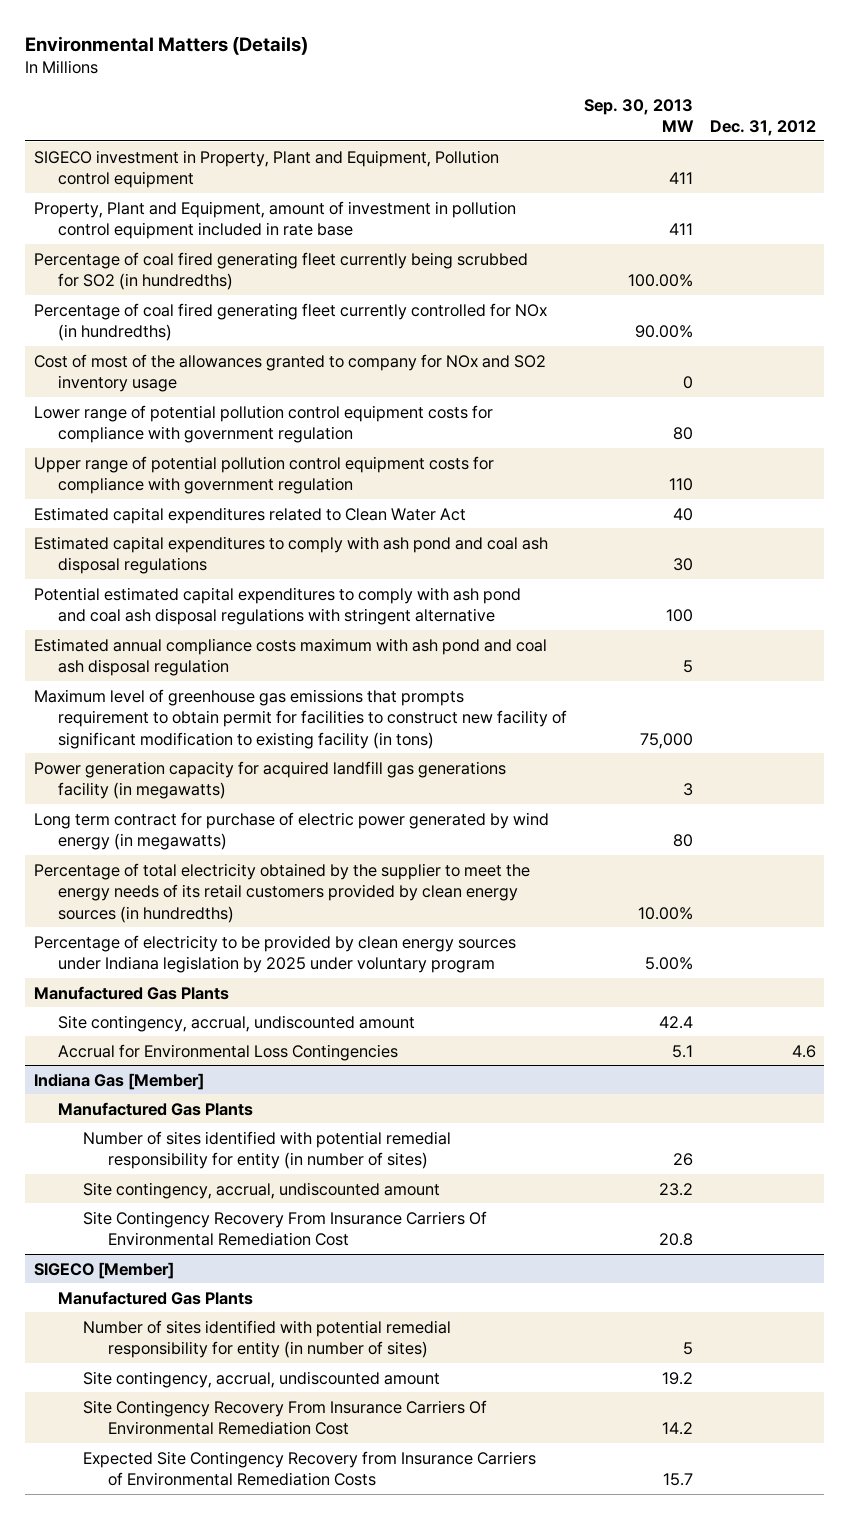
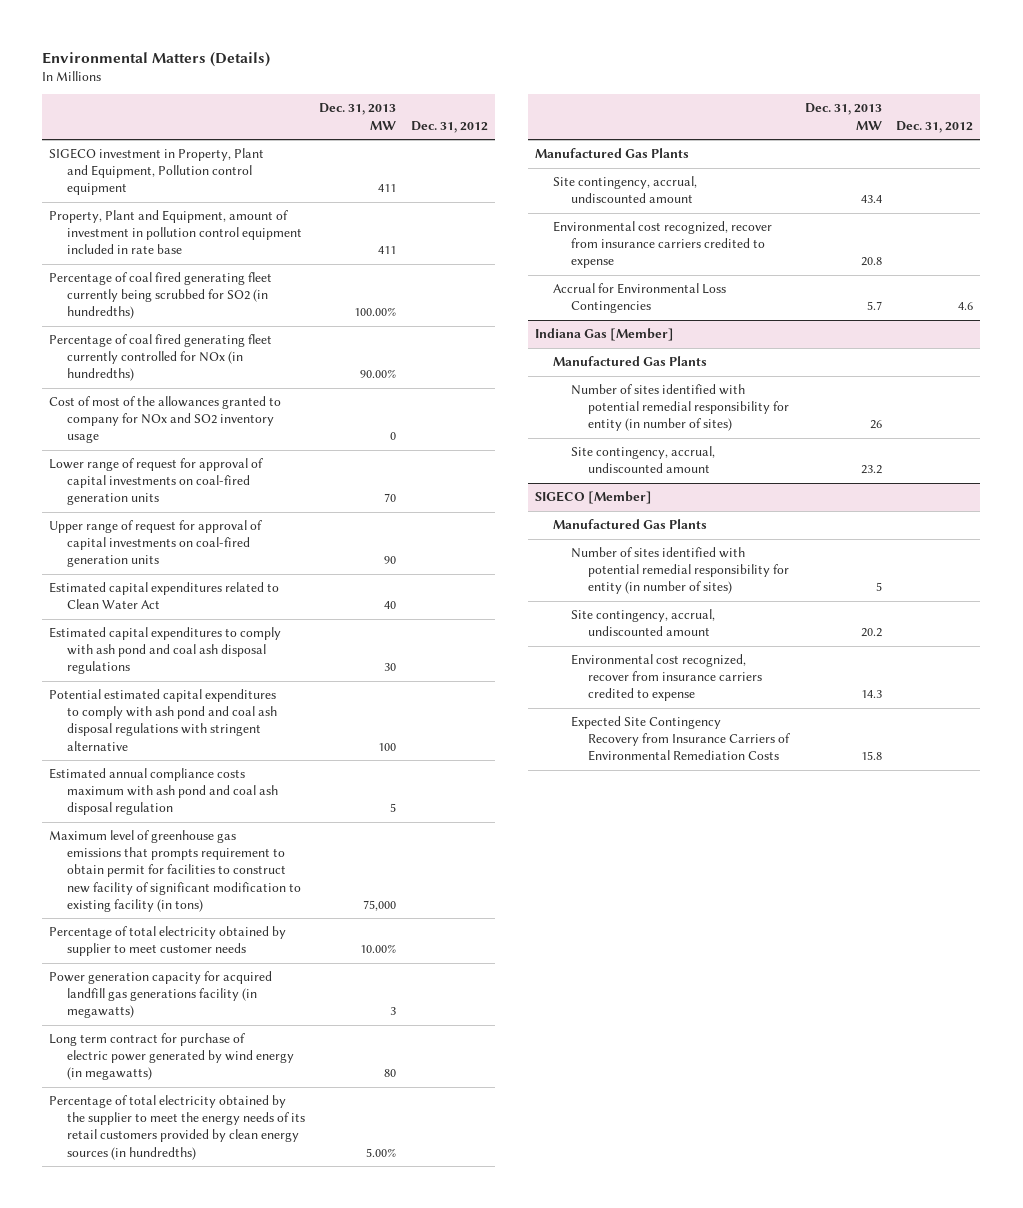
- | Sep. 30, 2013 MW | Dec. 31, 2012
+ | Dec. 31, 2013 MW | Dec. 31, 2012
- Lower range of potential pollution control equipment costs for compliance with government regulation | 80 |
- Upper range of potential pollution control equipment costs for compliance with government regulation | 110 |
+ Lower range of request for approval of capital investments on coal-fired generation units | 70 |
+ Upper range of request for approval of capital investments on coal-fired generation units | 90 |
+ Percentage of total electricity obtained by supplier to meet customer needs | 10.00% |
- Percentage of electricity to be provided by clean energy sources under Indiana legislation by 2025 under voluntary program | 5.00% |
+ Environmental cost recognized, recover from insurance carriers credited to expense | 20.8 |
@ Indiana Gas [Member]
- Site Contingency Recovery From Insurance Carriers Of Environmental Remediation Cost | 20.8 |
@ SIGECO [Member]
- Site Contingency Recovery From Insurance Carriers Of Environmental Remediation Cost | 14.2 |
+ Environmental cost recognized, recover from insurance carriers credited to expense | 14.3 |

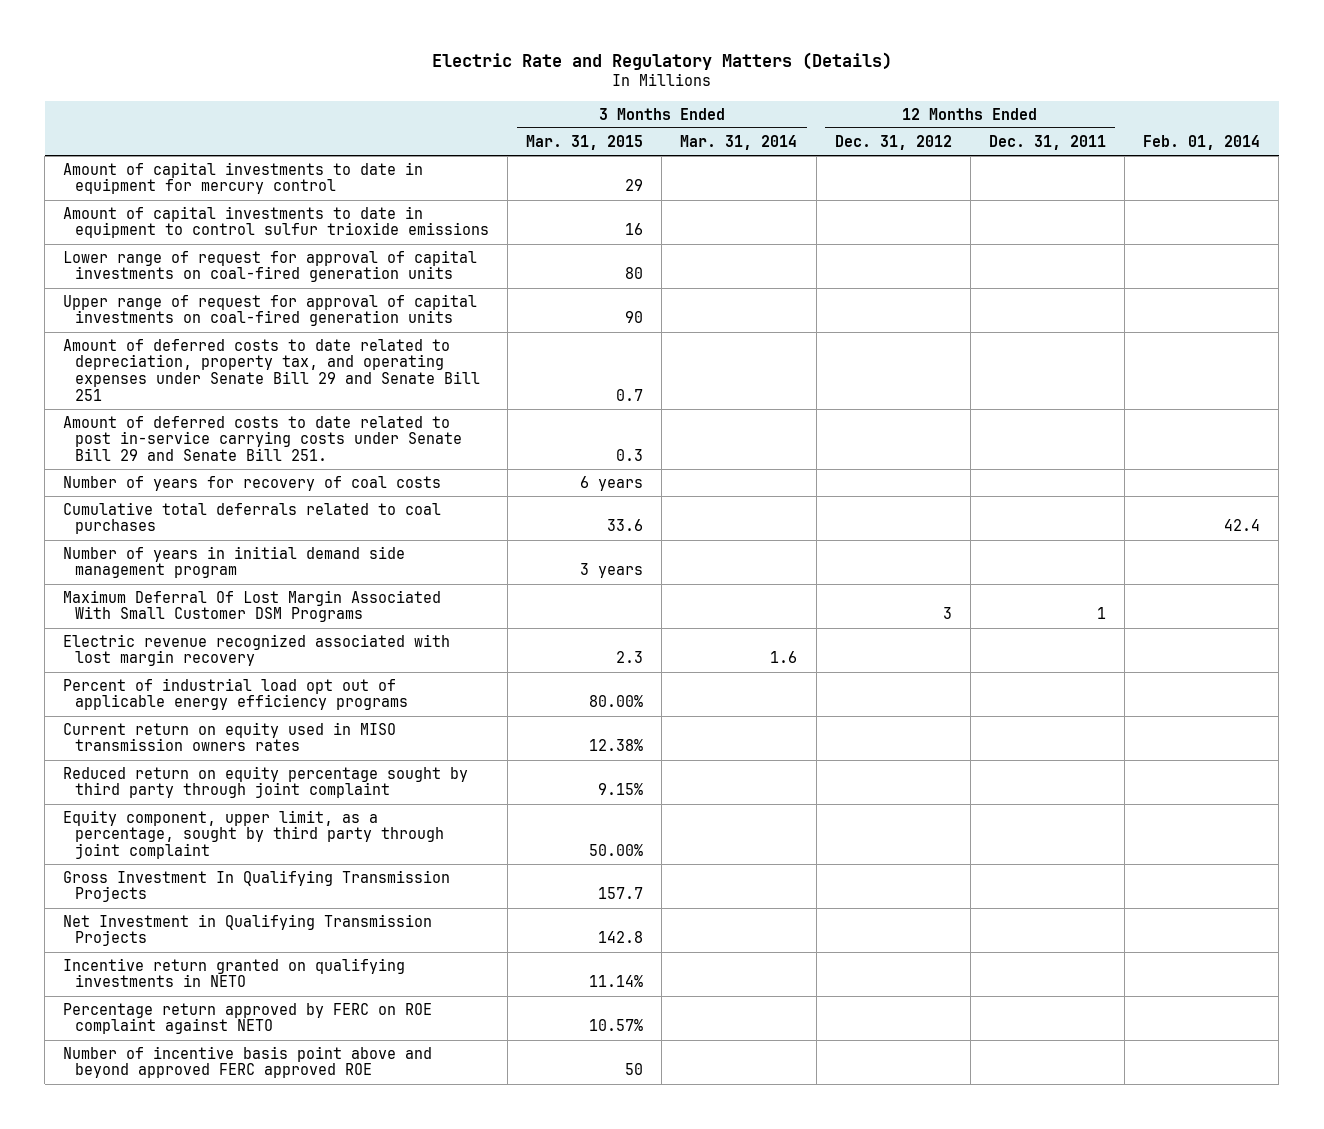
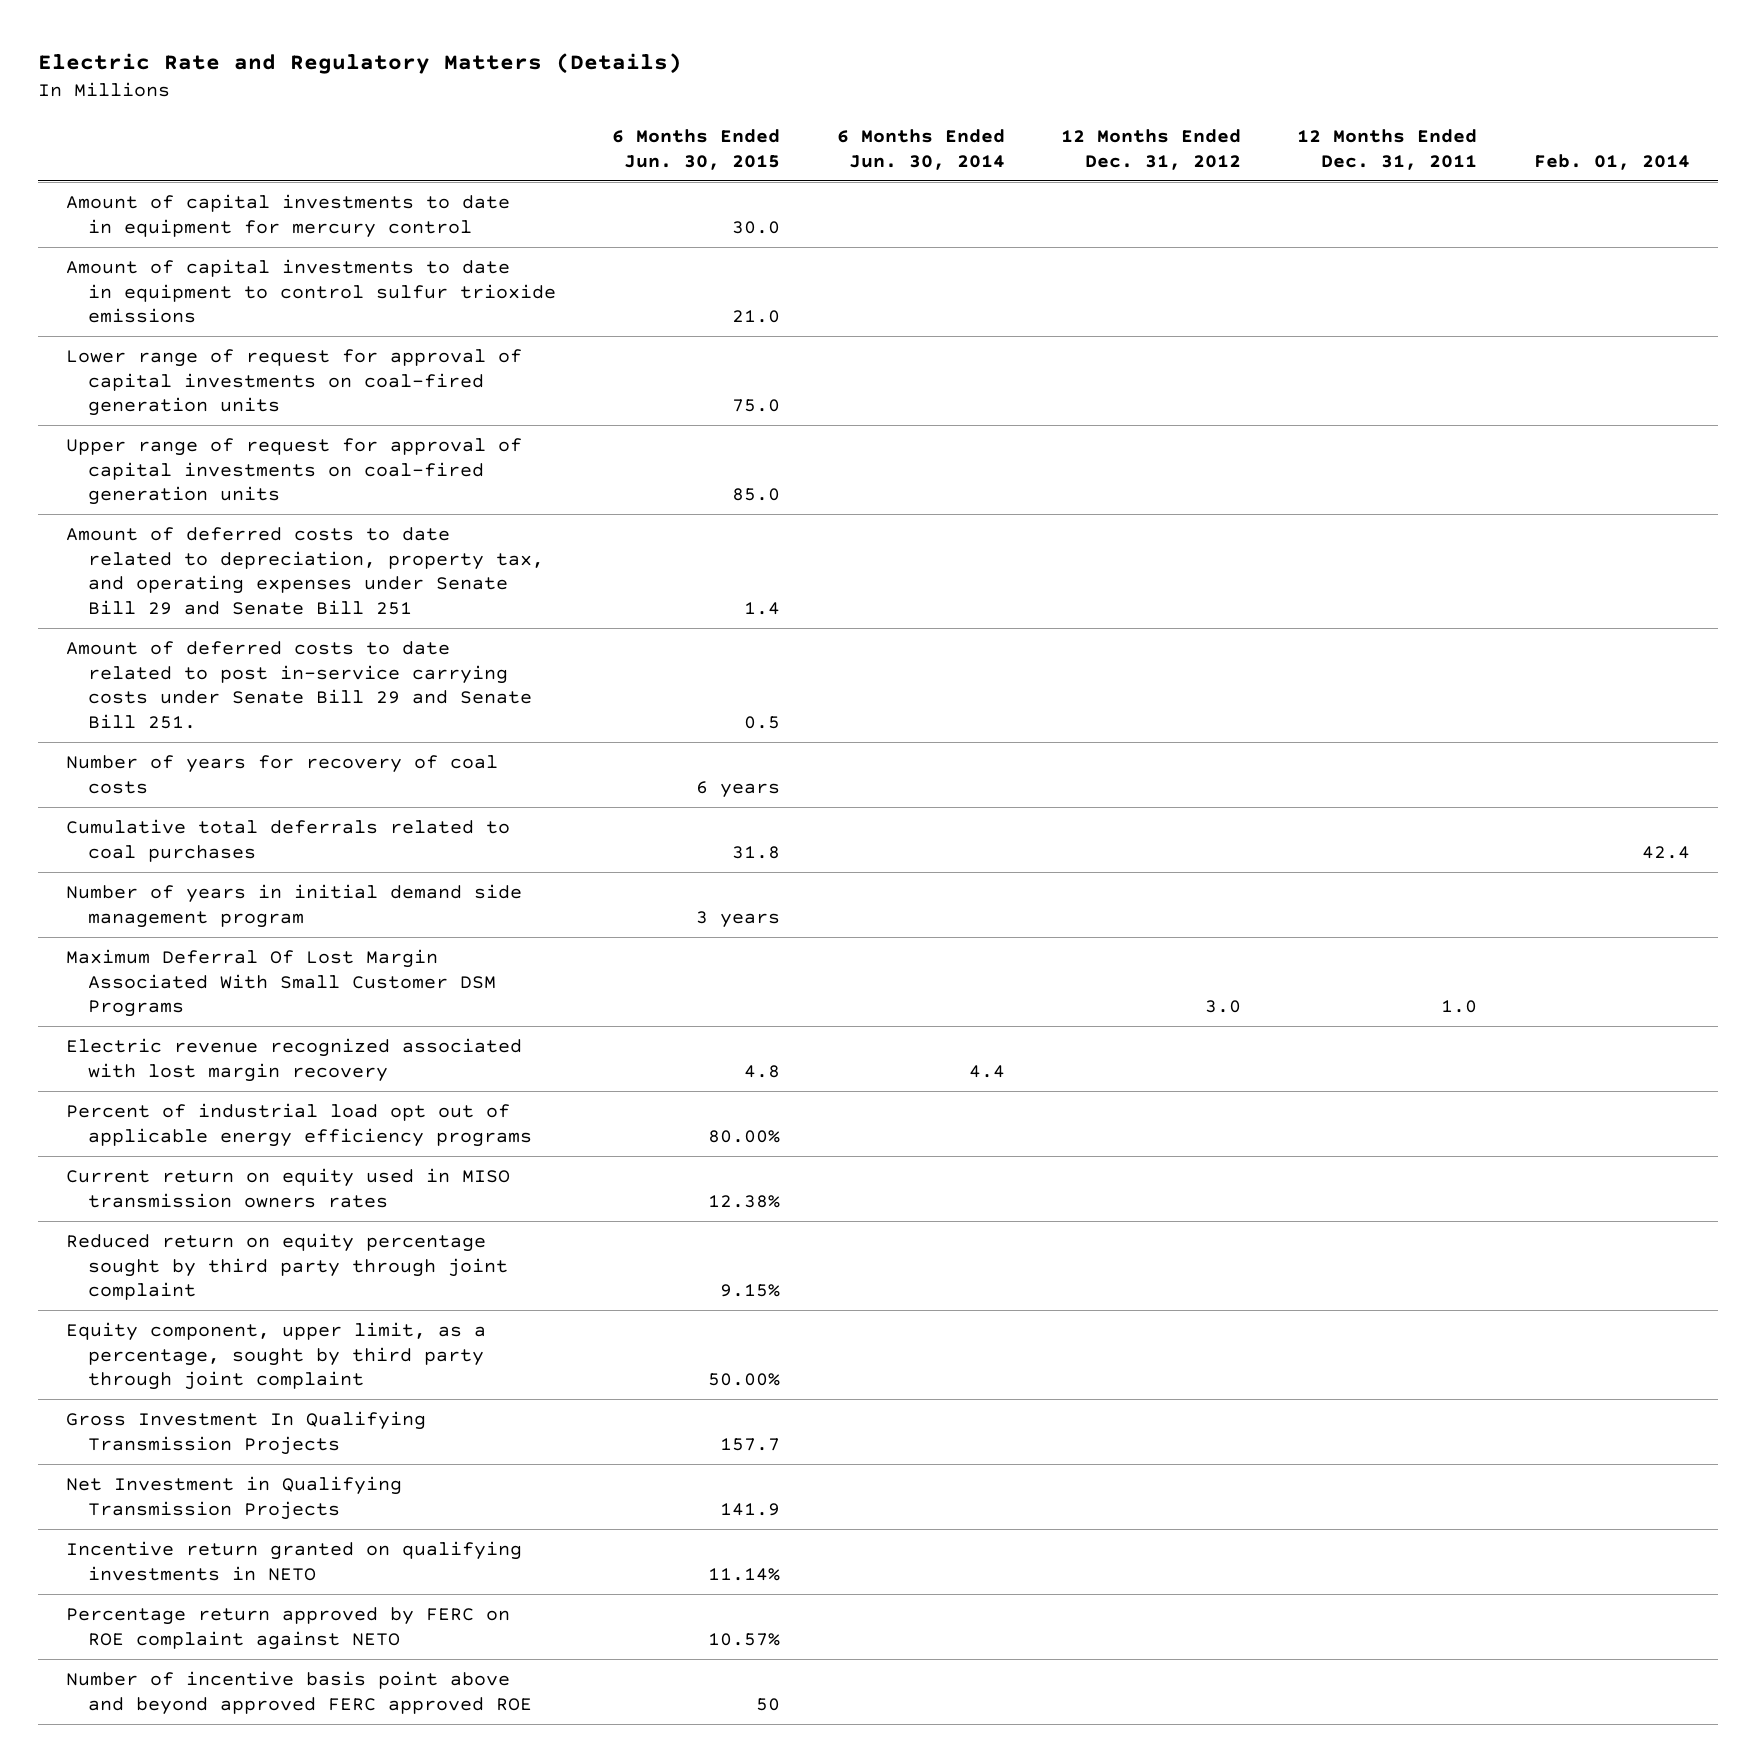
- | 3 Months Ended Mar. 31, 2015 | 3 Months Ended Mar. 31, 2014 | 12 Months Ended Dec. 31, 2012 | 12 Months Ended Dec. 31, 2011 | Feb. 01, 2014
+ | 6 Months Ended Jun. 30, 2015 | 6 Months Ended Jun. 30, 2014 | 12 Months Ended Dec. 31, 2012 | 12 Months Ended Dec. 31, 2011 | Feb. 01, 2014
- Maximum Deferral Of Lost Margin Associated With Small Customer DSM Programs | | | 3 | 1 |
+ Maximum Deferral Of Lost Margin Associated With Small Customer DSM Programs | | | 3.0 | 1.0 |

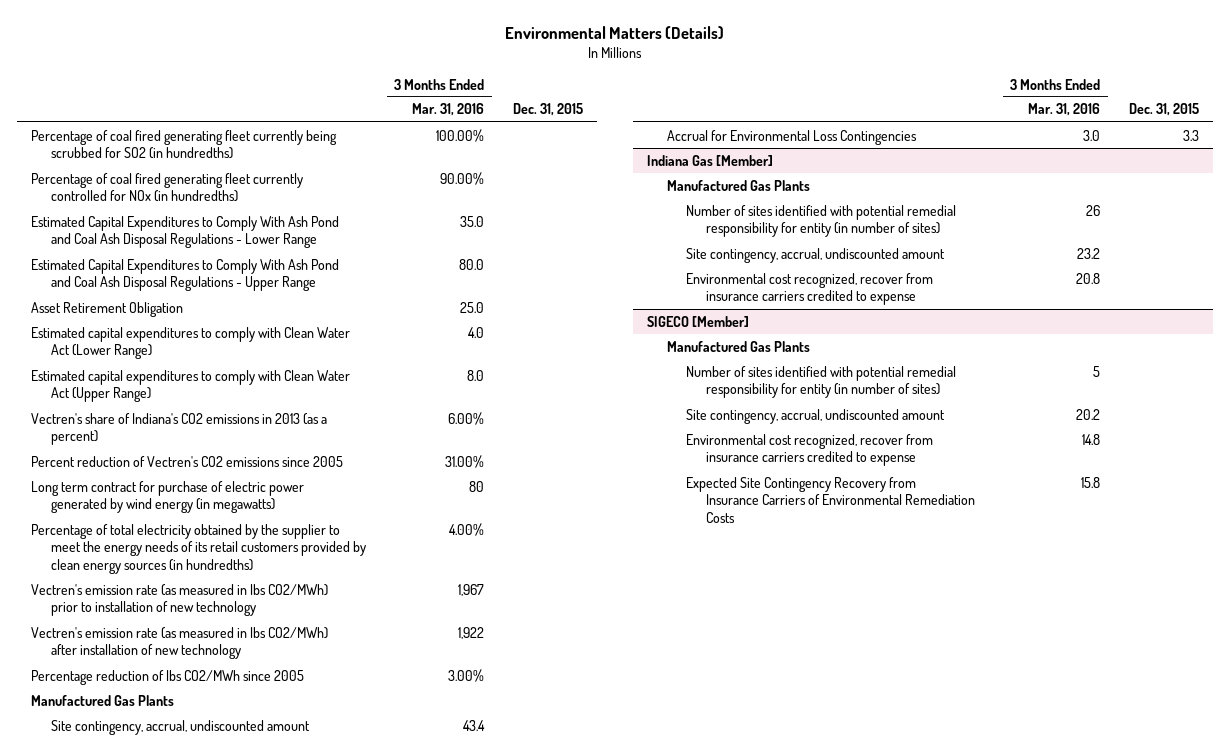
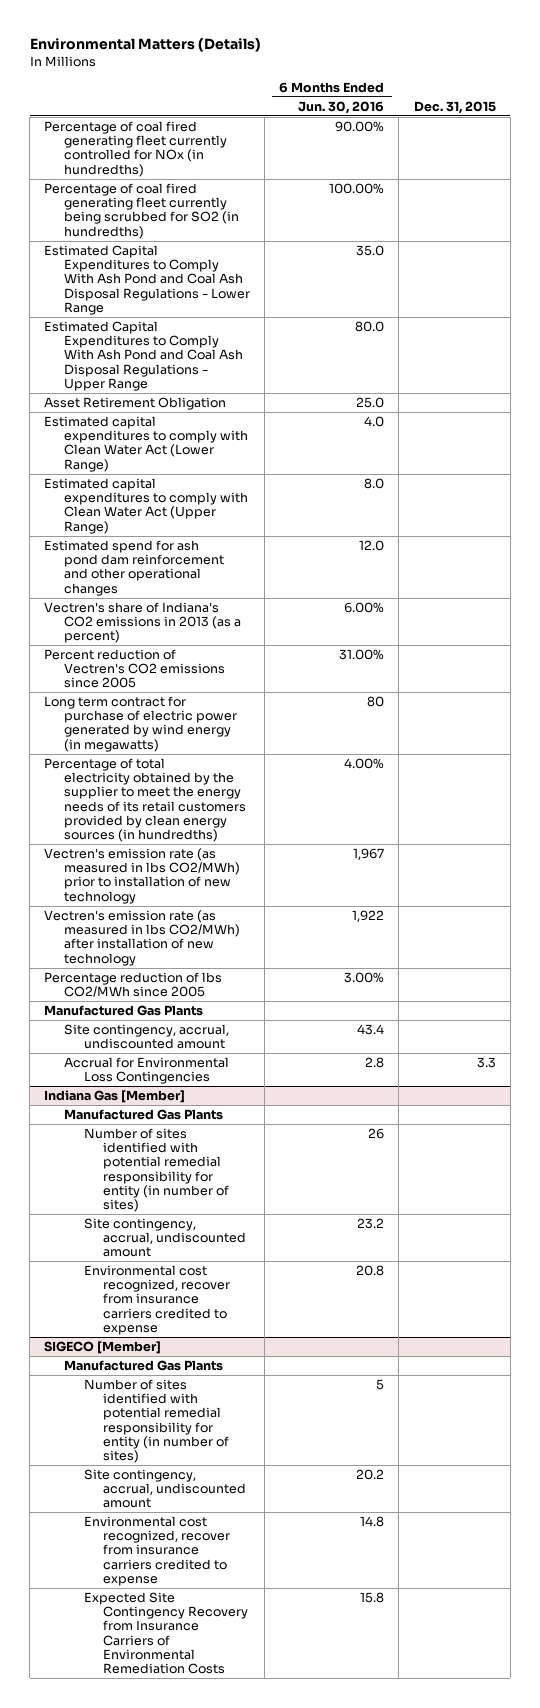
- | 3 Months Ended Mar. 31, 2016 | Dec. 31, 2015
+ | 6 Months Ended Jun. 30, 2016 | Dec. 31, 2015
moved down: Percentage of coal fired generating fleet currently being scrubbed for SO2 (in hundredths) | 100.00% |
+ Estimated spend for ash pond dam reinforcement and other operational changes | 12.0 |

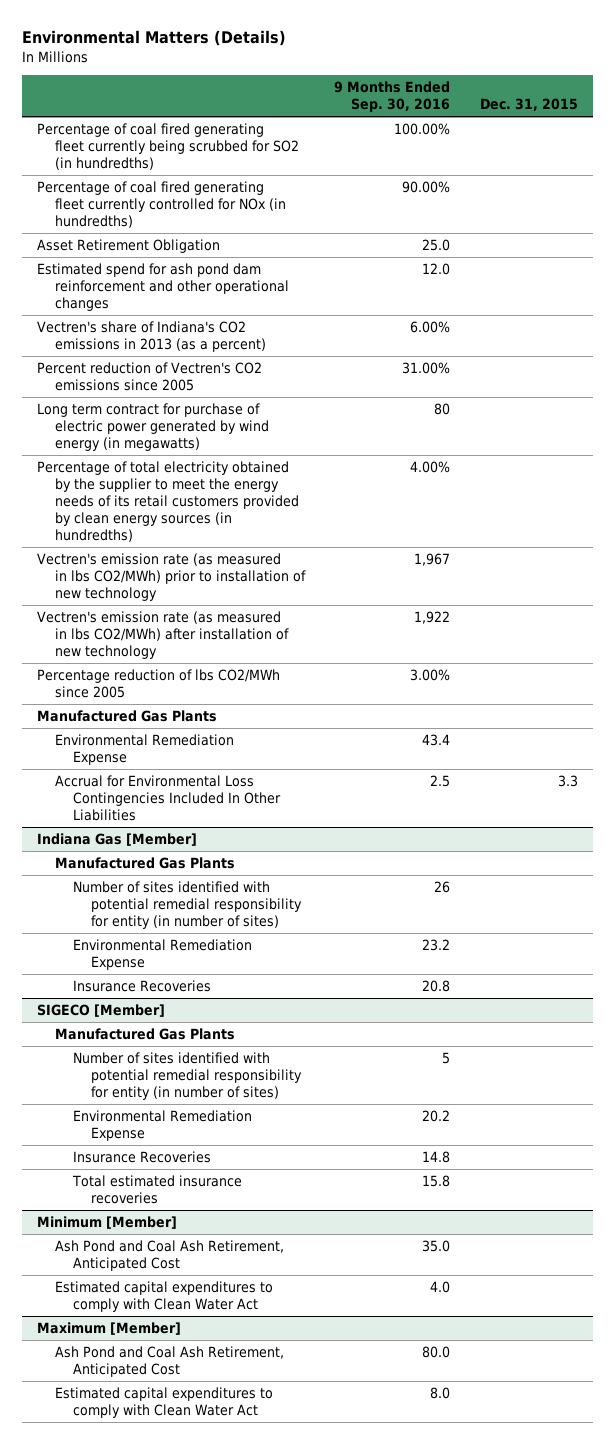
- | 6 Months Ended Jun. 30, 2016 | Dec. 31, 2015
+ | 9 Months Ended Sep. 30, 2016 | Dec. 31, 2015
- Estimated Capital Expenditures to Comply With Ash Pond and Coal Ash Disposal Regulations - Lower Range | 35.0 |
- Estimated Capital Expenditures to Comply With Ash Pond and Coal Ash Disposal Regulations - Upper Range | 80.0 |
moved down: Percentage of coal fired generating fleet currently controlled for NOx (in hundredths) | 90.00% |
- Estimated capital expenditures to comply with Clean Water Act (Lower Range) | 4.0 |
- Estimated capital expenditures to comply with Clean Water Act (Upper Range) | 8.0 |
- Site contingency, accrual, undiscounted amount | 43.4 |
- Accrual for Environmental Loss Contingencies | 2.8 | 3.3
+ Environmental Remediation Expense | 43.4 |
+ Accrual for Environmental Loss Contingencies Included In Other Liabilities | 2.5 | 3.3
@ Indiana Gas [Member]
- Site contingency, accrual, undiscounted amount | 23.2 |
- Environmental cost recognized, recover from insurance carriers credited to expense | 20.8 |
+ Environmental Remediation Expense | 23.2 |
+ Insurance Recoveries | 20.8 |
@ SIGECO [Member]
- Site contingency, accrual, undiscounted amount | 20.2 |
- Environmental cost recognized, recover from insurance carriers credited to expense | 14.8 |
- Expected Site Contingency Recovery from Insurance Carriers of Environmental Remediation Costs | 15.8 |
+ Environmental Remediation Expense | 20.2 |
+ Insurance Recoveries | 14.8 |
+ Total estimated insurance recoveries | 15.8 |
+ Minimum [Member]
+ Ash Pond and Coal Ash Retirement, Anticipated Cost | 35.0 |
+ Estimated capital expenditures to comply with Clean Water Act | 4.0 |
+ Maximum [Member]
+ Ash Pond and Coal Ash Retirement, Anticipated Cost | 80.0 |
+ Estimated capital expenditures to comply with Clean Water Act | 8.0 |

